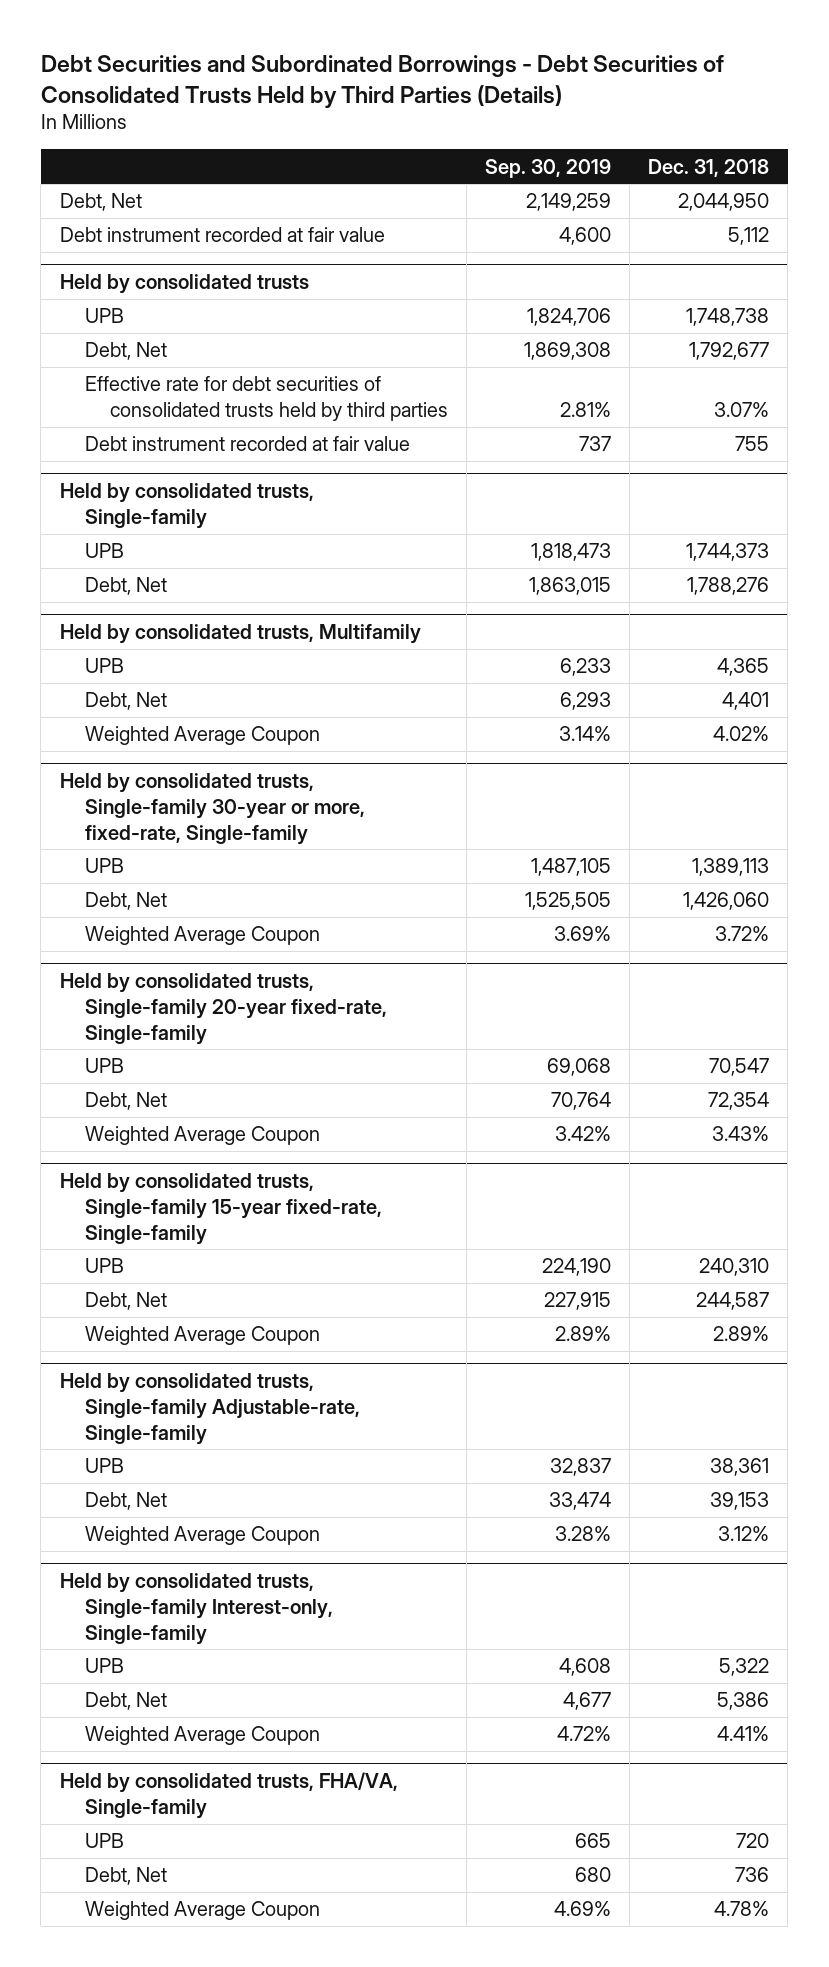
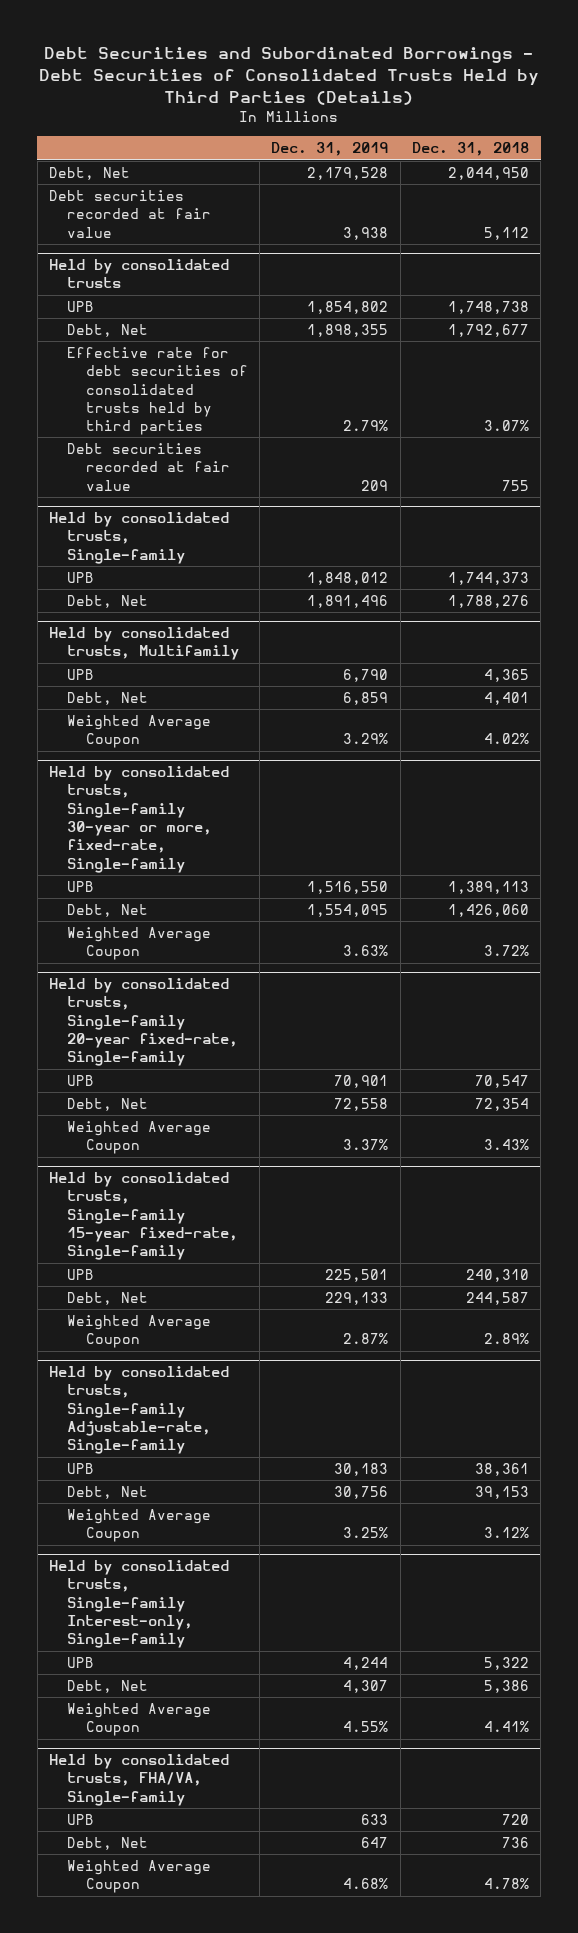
- | Sep. 30, 2019 | Dec. 31, 2018
+ | Dec. 31, 2019 | Dec. 31, 2018
- Debt instrument recorded at fair value | 4,600 | 5,112
+ Debt securities recorded at fair value | 3,938 | 5,112
@ Held by consolidated trusts
- Debt instrument recorded at fair value | 737 | 755
+ Debt securities recorded at fair value | 209 | 755

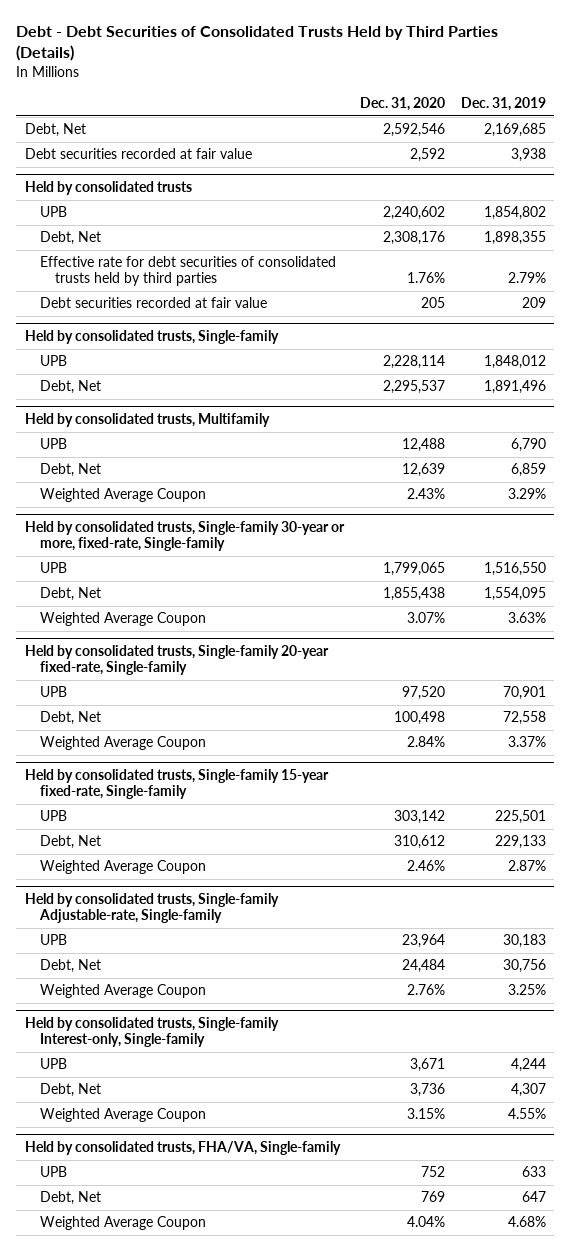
- Debt Securities and Subordinated Borrowings - Debt Securities of Consolidated Trusts Held by Third Parties (Details)
+ Debt - Debt Securities of Consolidated Trusts Held by Third Parties (Details)
- | Dec. 31, 2019 | Dec. 31, 2018
+ | Dec. 31, 2020 | Dec. 31, 2019
- Debt, Net | 2,179,528 | 2,044,950
+ Debt, Net | 2,592,546 | 2,169,685

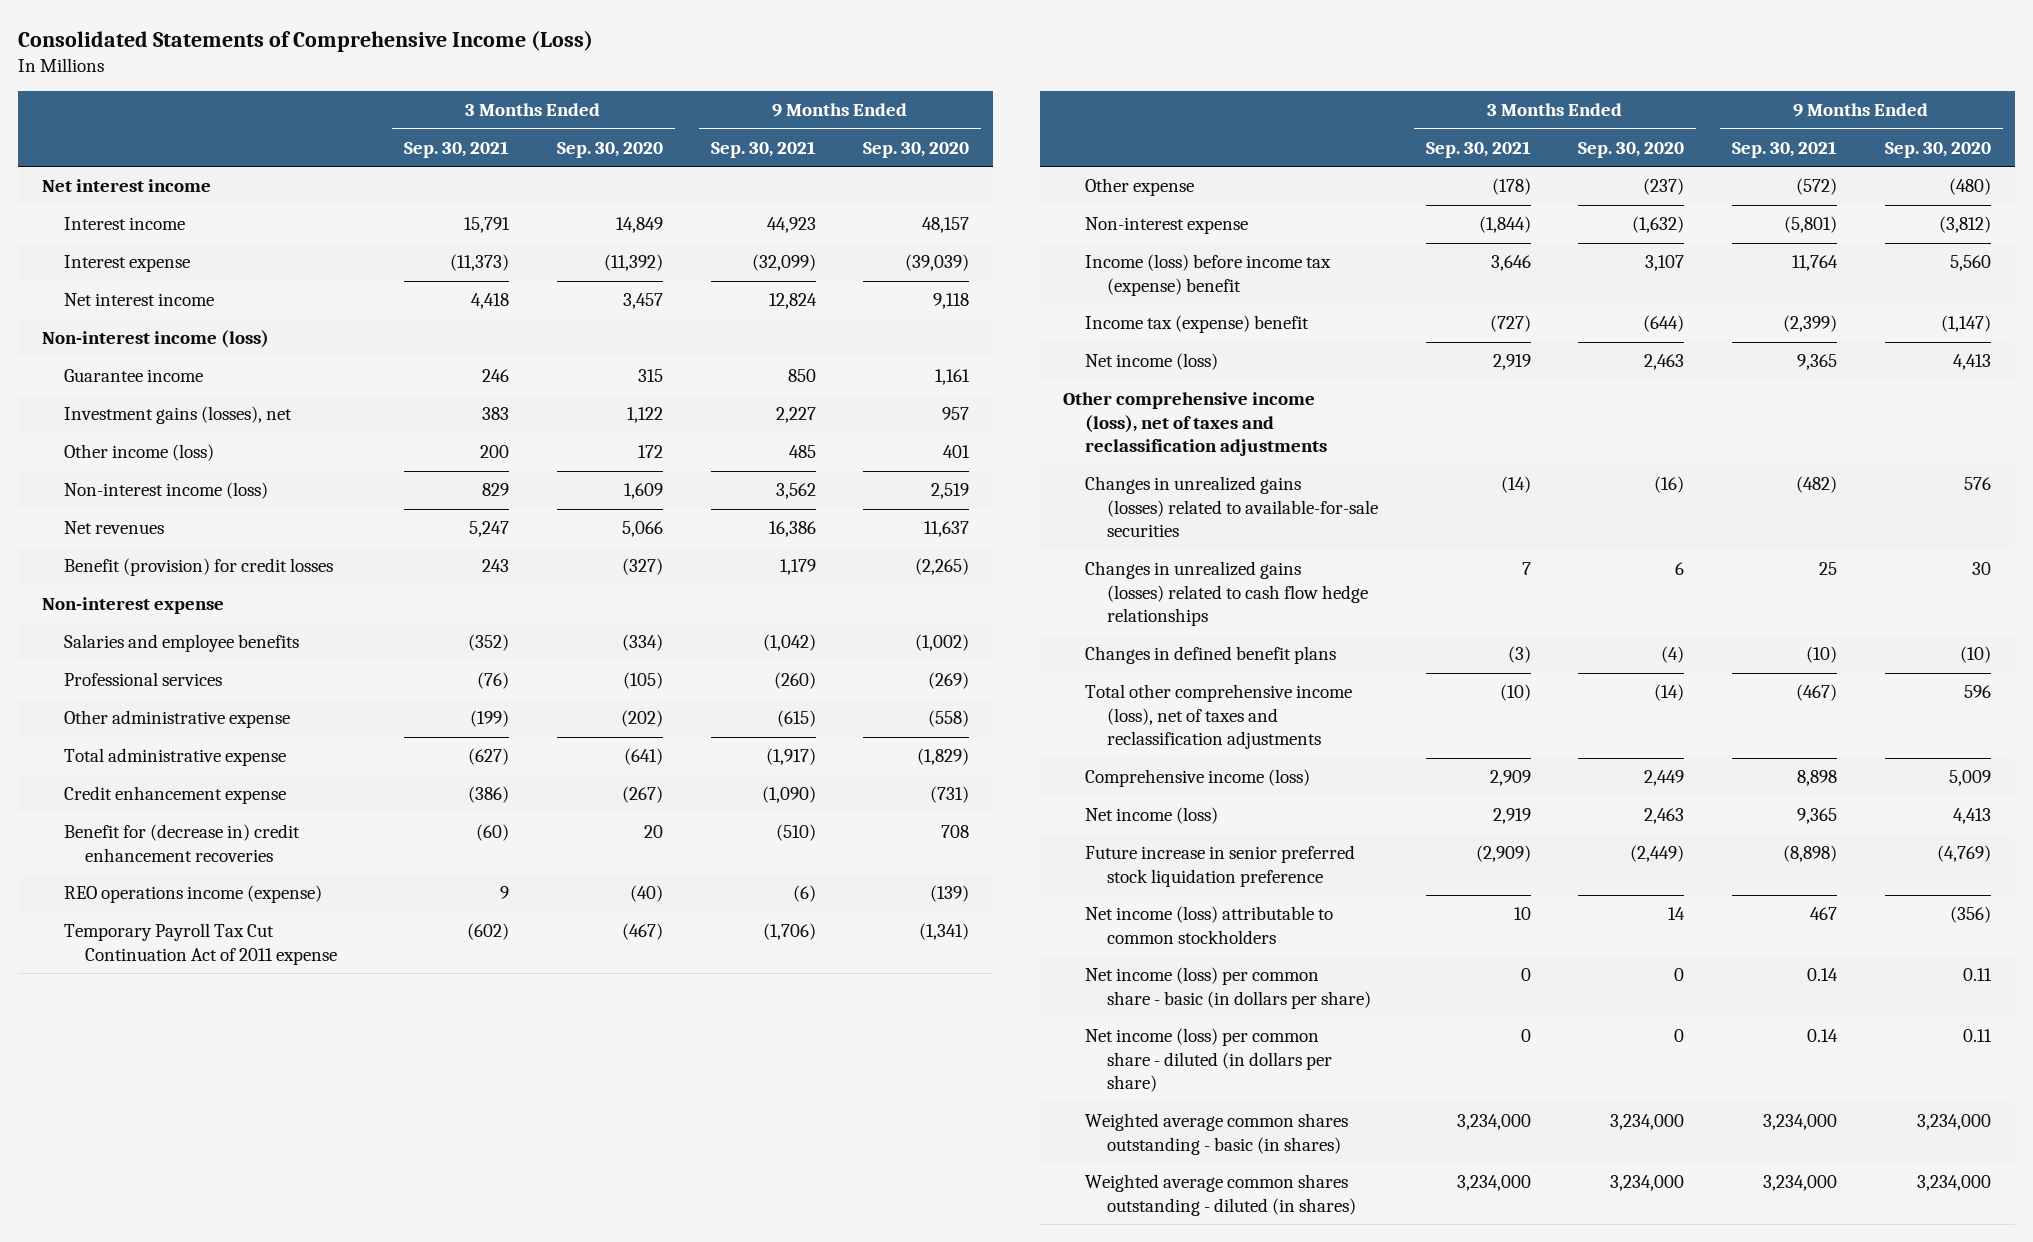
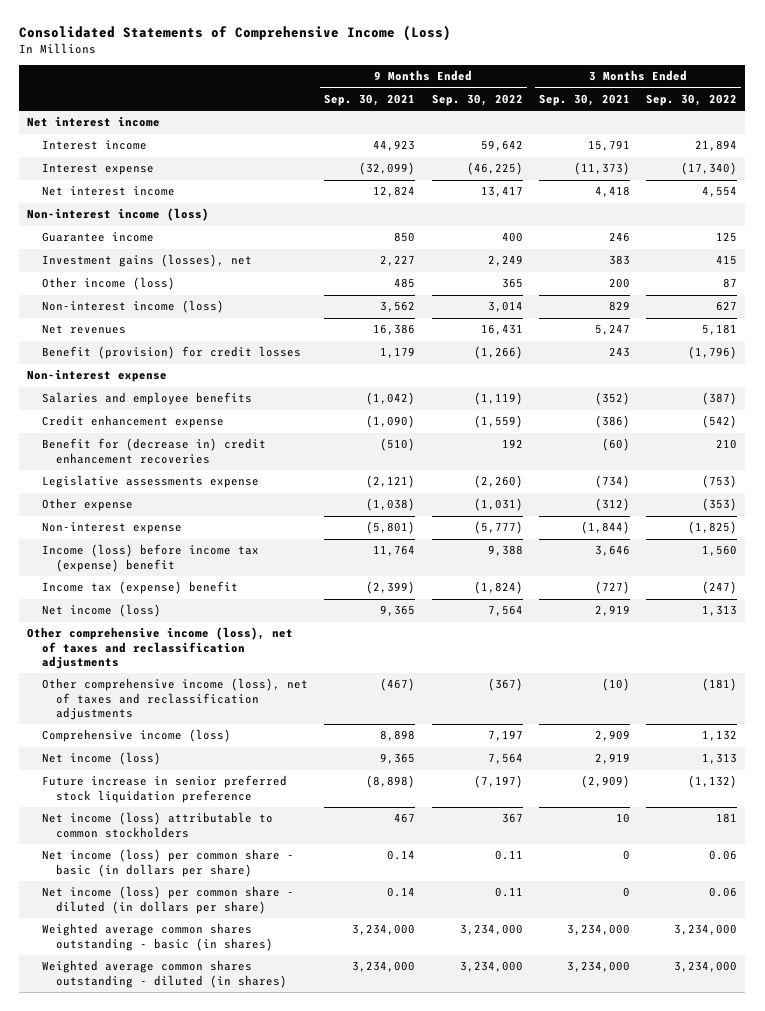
- | 3 Months Ended Sep. 30, 2021 | 3 Months Ended Sep. 30, 2020 | 9 Months Ended Sep. 30, 2021 | 9 Months Ended Sep. 30, 2020
+ | 9 Months Ended Sep. 30, 2021 | 9 Months Ended Sep. 30, 2022 | 3 Months Ended Sep. 30, 2021 | 3 Months Ended Sep. 30, 2022
- Professional services | (76) | (105) | (260) | (269)
- Other administrative expense | (199) | (202) | (615) | (558)
- Total administrative expense | (627) | (641) | (1,917) | (1,829)
- REO operations income (expense) | 9 | (40) | (6) | (139)
- Temporary Payroll Tax Cut Continuation Act of 2011 expense | (602) | (467) | (1,706) | (1,341)
- Other expense | (178) | (237) | (572) | (480)
+ Legislative assessments expense | (2,121) | (2,260) | (734) | (753)
+ Other expense | (1,038) | (1,031) | (312) | (353)
- Changes in unrealized gains (losses) related to available-for-sale securities | (14) | (16) | (482) | 576
- Changes in unrealized gains (losses) related to cash flow hedge relationships | 7 | 6 | 25 | 30
- Changes in defined benefit plans | (3) | (4) | (10) | (10)
- Total other comprehensive income (loss), net of taxes and reclassification adjustments | (10) | (14) | (467) | 596
+ Other comprehensive income (loss), net of taxes and reclassification adjustments | (467) | (367) | (10) | (181)

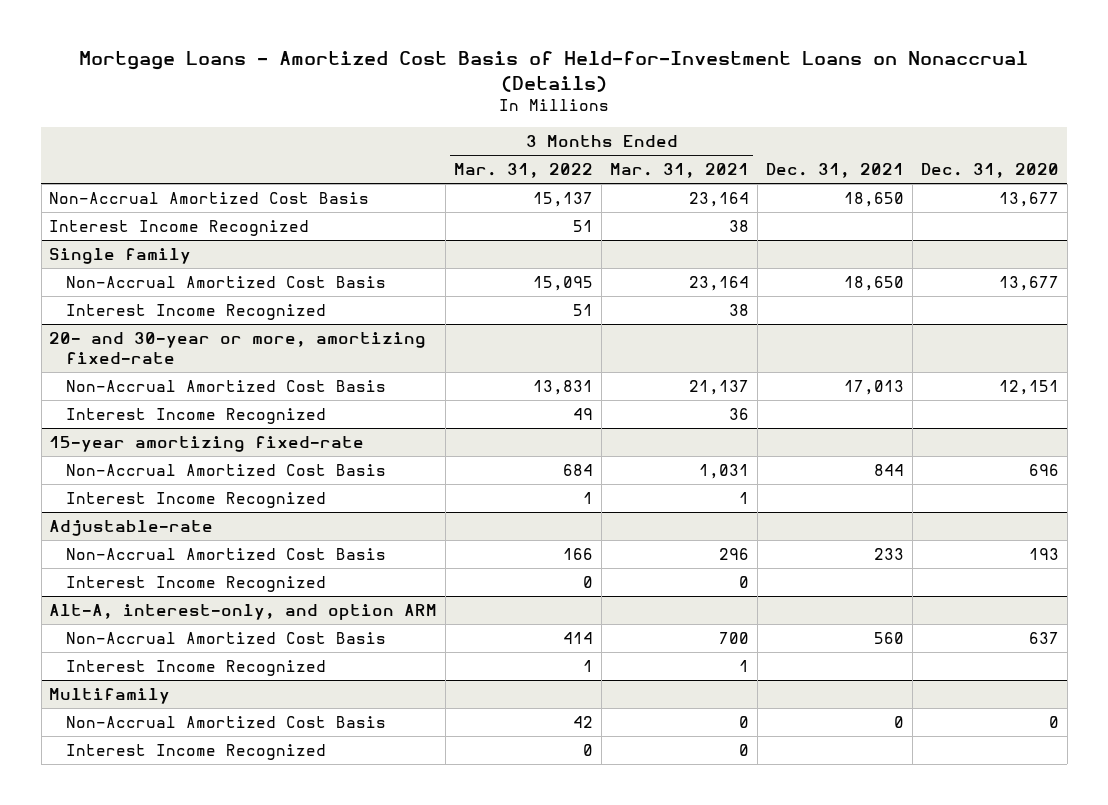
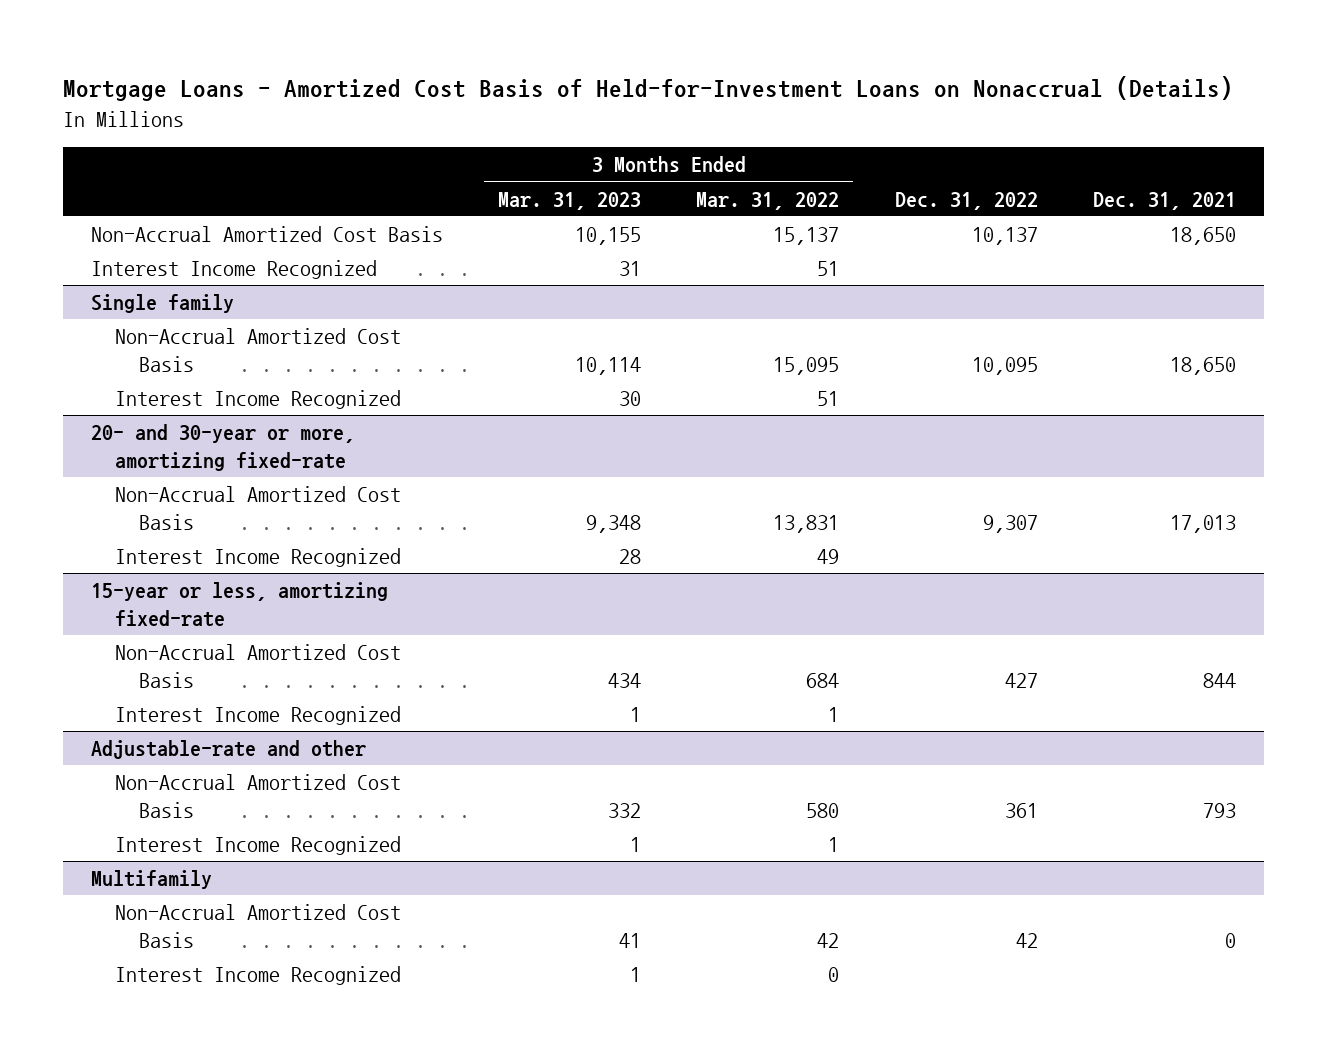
- | 3 Months Ended Mar. 31, 2022 | 3 Months Ended Mar. 31, 2021 | Dec. 31, 2021 | Dec. 31, 2020
+ | 3 Months Ended Mar. 31, 2023 | 3 Months Ended Mar. 31, 2022 | Dec. 31, 2022 | Dec. 31, 2021
- 15-year amortizing fixed-rate
+ 15-year or less, amortizing fixed-rate
- Adjustable-rate
- Non-Accrual Amortized Cost Basis | 166 | 296 | 233 | 193
- Interest Income Recognized | 0 | 0 | |
- Alt-A, interest-only, and option ARM
- Non-Accrual Amortized Cost Basis | 414 | 700 | 560 | 637
+ Adjustable-rate and other
+ Non-Accrual Amortized Cost Basis | 332 | 580 | 361 | 793

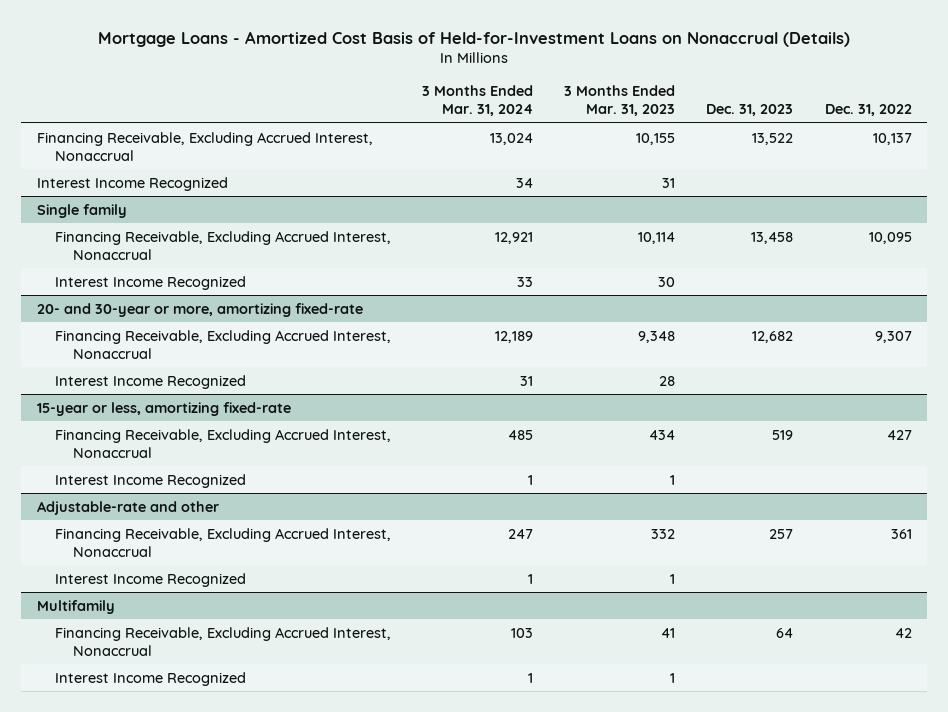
- | 3 Months Ended Mar. 31, 2023 | 3 Months Ended Mar. 31, 2022 | Dec. 31, 2022 | Dec. 31, 2021
+ | 3 Months Ended Mar. 31, 2024 | 3 Months Ended Mar. 31, 2023 | Dec. 31, 2023 | Dec. 31, 2022
- Non-Accrual Amortized Cost Basis | 10,155 | 15,137 | 10,137 | 18,650
+ Financing Receivable, Excluding Accrued Interest, Nonaccrual | 13,024 | 10,155 | 13,522 | 10,137
@ Single family
- Non-Accrual Amortized Cost Basis | 10,114 | 15,095 | 10,095 | 18,650
+ Financing Receivable, Excluding Accrued Interest, Nonaccrual | 12,921 | 10,114 | 13,458 | 10,095
@ 20- and 30-year or more, amortizing fixed-rate
- Non-Accrual Amortized Cost Basis | 9,348 | 13,831 | 9,307 | 17,013
+ Financing Receivable, Excluding Accrued Interest, Nonaccrual | 12,189 | 9,348 | 12,682 | 9,307
@ 15-year or less, amortizing fixed-rate
- Non-Accrual Amortized Cost Basis | 434 | 684 | 427 | 844
+ Financing Receivable, Excluding Accrued Interest, Nonaccrual | 485 | 434 | 519 | 427
@ Adjustable-rate and other
- Non-Accrual Amortized Cost Basis | 332 | 580 | 361 | 793
+ Financing Receivable, Excluding Accrued Interest, Nonaccrual | 247 | 332 | 257 | 361
@ Multifamily
- Non-Accrual Amortized Cost Basis | 41 | 42 | 42 | 0
+ Financing Receivable, Excluding Accrued Interest, Nonaccrual | 103 | 41 | 64 | 42

